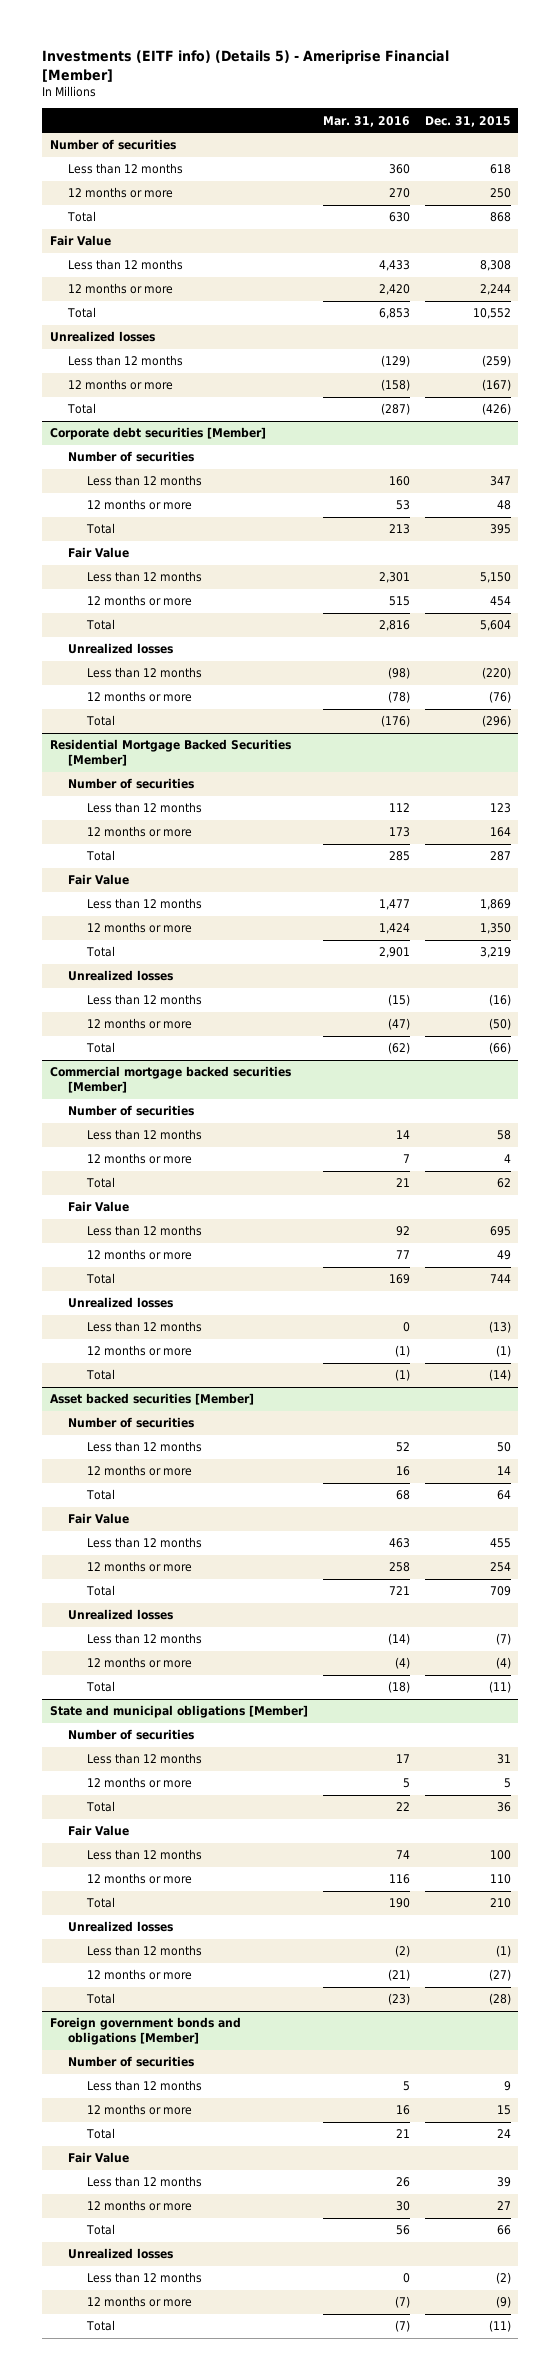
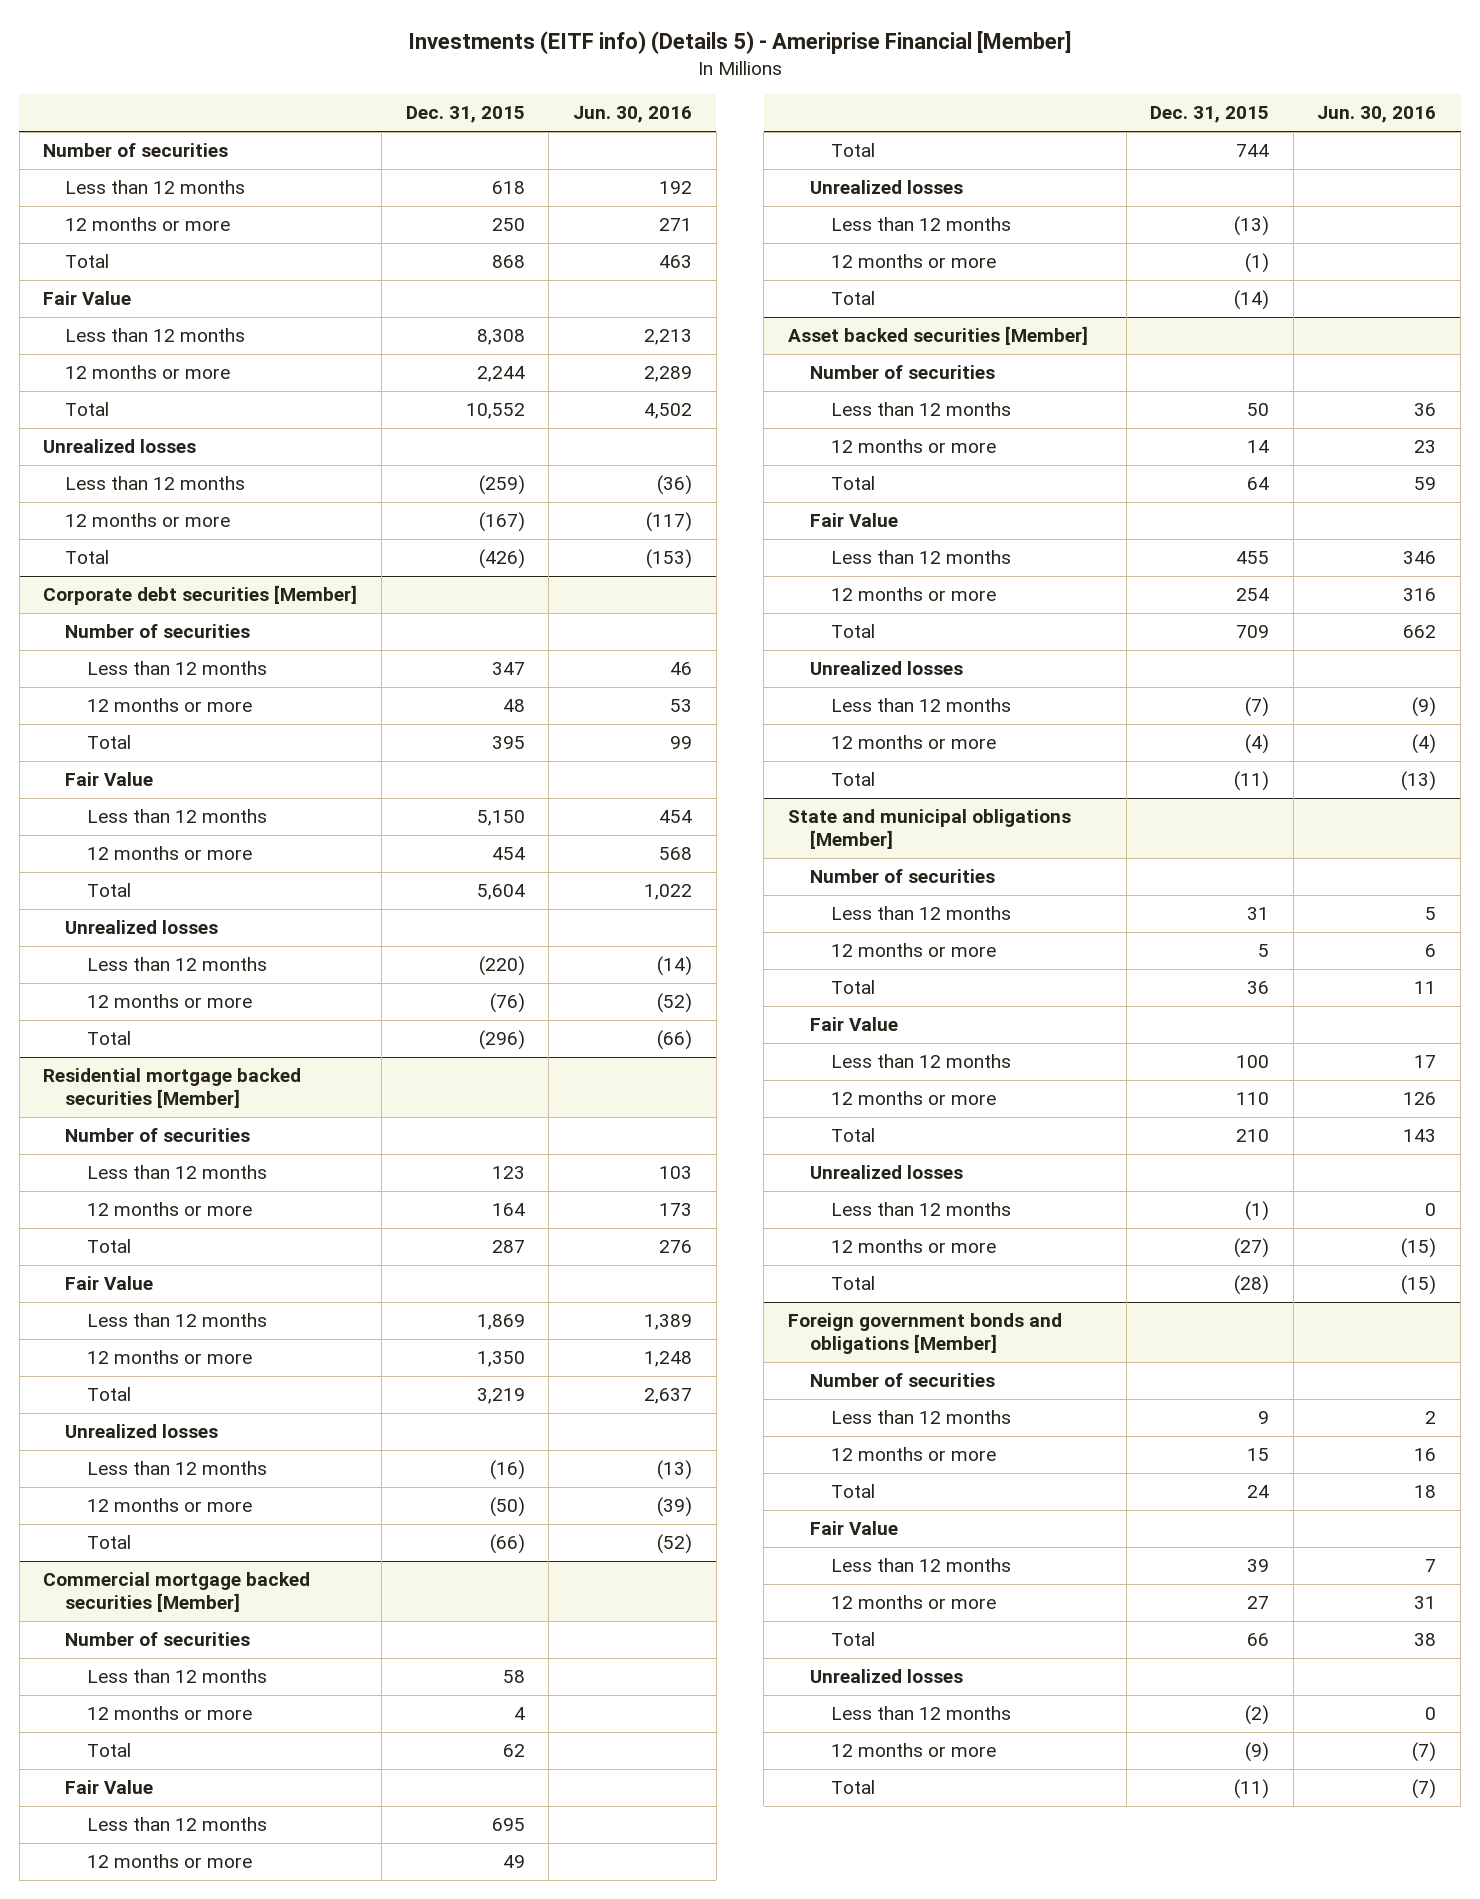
- | Mar. 31, 2016 | Dec. 31, 2015
+ | Dec. 31, 2015 | Jun. 30, 2016
- Residential Mortgage Backed Securities [Member]
+ Residential mortgage backed securities [Member]

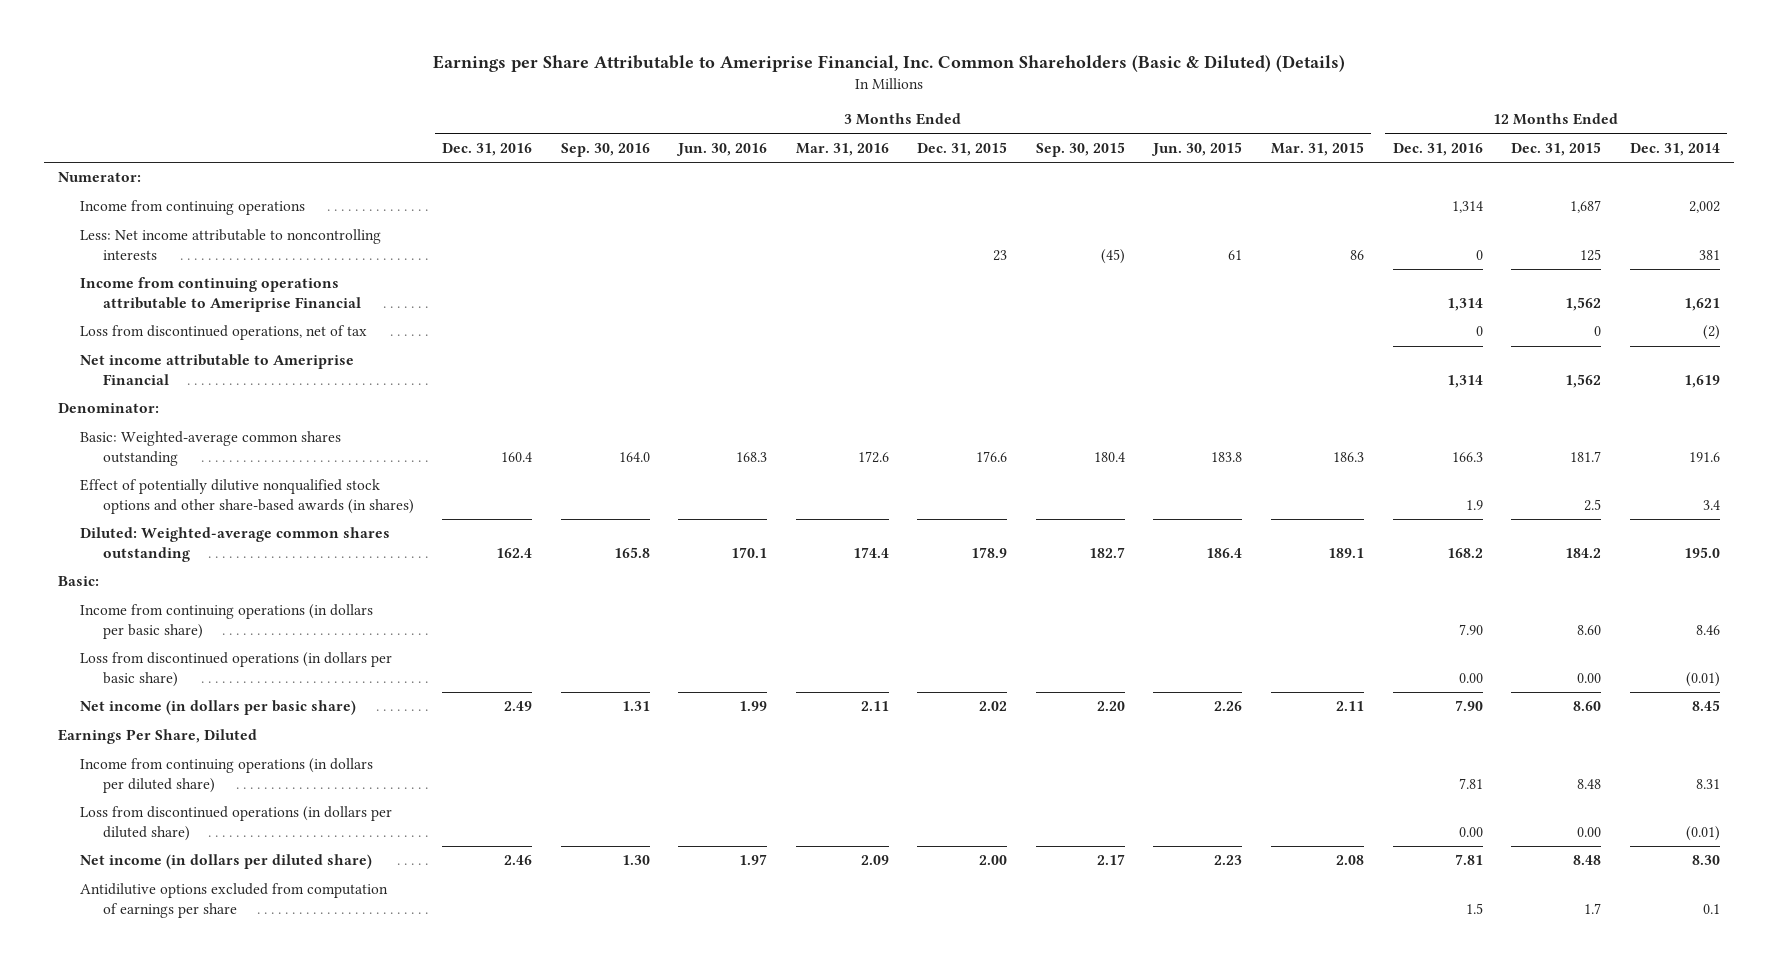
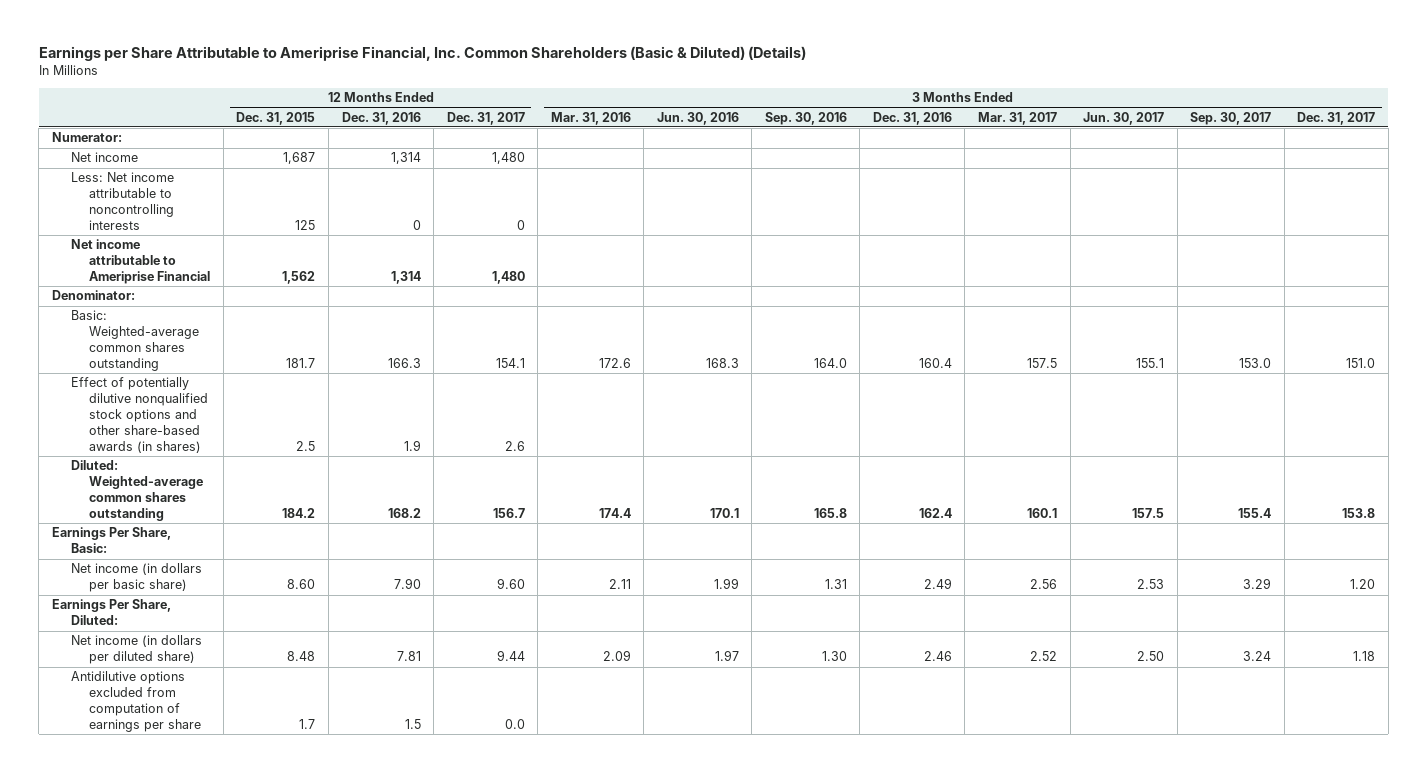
- | 3 Months Ended Dec. 31, 2016 | 3 Months Ended Sep. 30, 2016 | 3 Months Ended Jun. 30, 2016 | 3 Months Ended Mar. 31, 2016 | 3 Months Ended Dec. 31, 2015 | 3 Months Ended Sep. 30, 2015 | 3 Months Ended Jun. 30, 2015 | 3 Months Ended Mar. 31, 2015 | 12 Months Ended Dec. 31, 2016 | 12 Months Ended Dec. 31, 2015 | 12 Months Ended Dec. 31, 2014
+ | 12 Months Ended Dec. 31, 2015 | 12 Months Ended Dec. 31, 2016 | 12 Months Ended Dec. 31, 2017 | 3 Months Ended Mar. 31, 2016 | 3 Months Ended Jun. 30, 2016 | 3 Months Ended Sep. 30, 2016 | 3 Months Ended Dec. 31, 2016 | 3 Months Ended Mar. 31, 2017 | 3 Months Ended Jun. 30, 2017 | 3 Months Ended Sep. 30, 2017 | 3 Months Ended Dec. 31, 2017
- Income from continuing operations | | | | | | | | | 1,314 | 1,687 | 2,002
+ Net income | 1,687 | 1,314 | 1,480 | | | | | | | |
- Income from continuing operations attributable to Ameriprise Financial | | | | | | | | | 1,314 | 1,562 | 1,621
- Loss from discontinued operations, net of tax | | | | | | | | | 0 | 0 | (2)
- Basic:
- Income from continuing operations (in dollars per basic share) | | | | | | | | | 7.90 | 8.60 | 8.46
- Loss from discontinued operations (in dollars per basic share) | | | | | | | | | 0.00 | 0.00 | (0.01)
+ Earnings Per Share, Basic:
- Earnings Per Share, Diluted
- Income from continuing operations (in dollars per diluted share) | | | | | | | | | 7.81 | 8.48 | 8.31
- Loss from discontinued operations (in dollars per diluted share) | | | | | | | | | 0.00 | 0.00 | (0.01)
+ Earnings Per Share, Diluted:

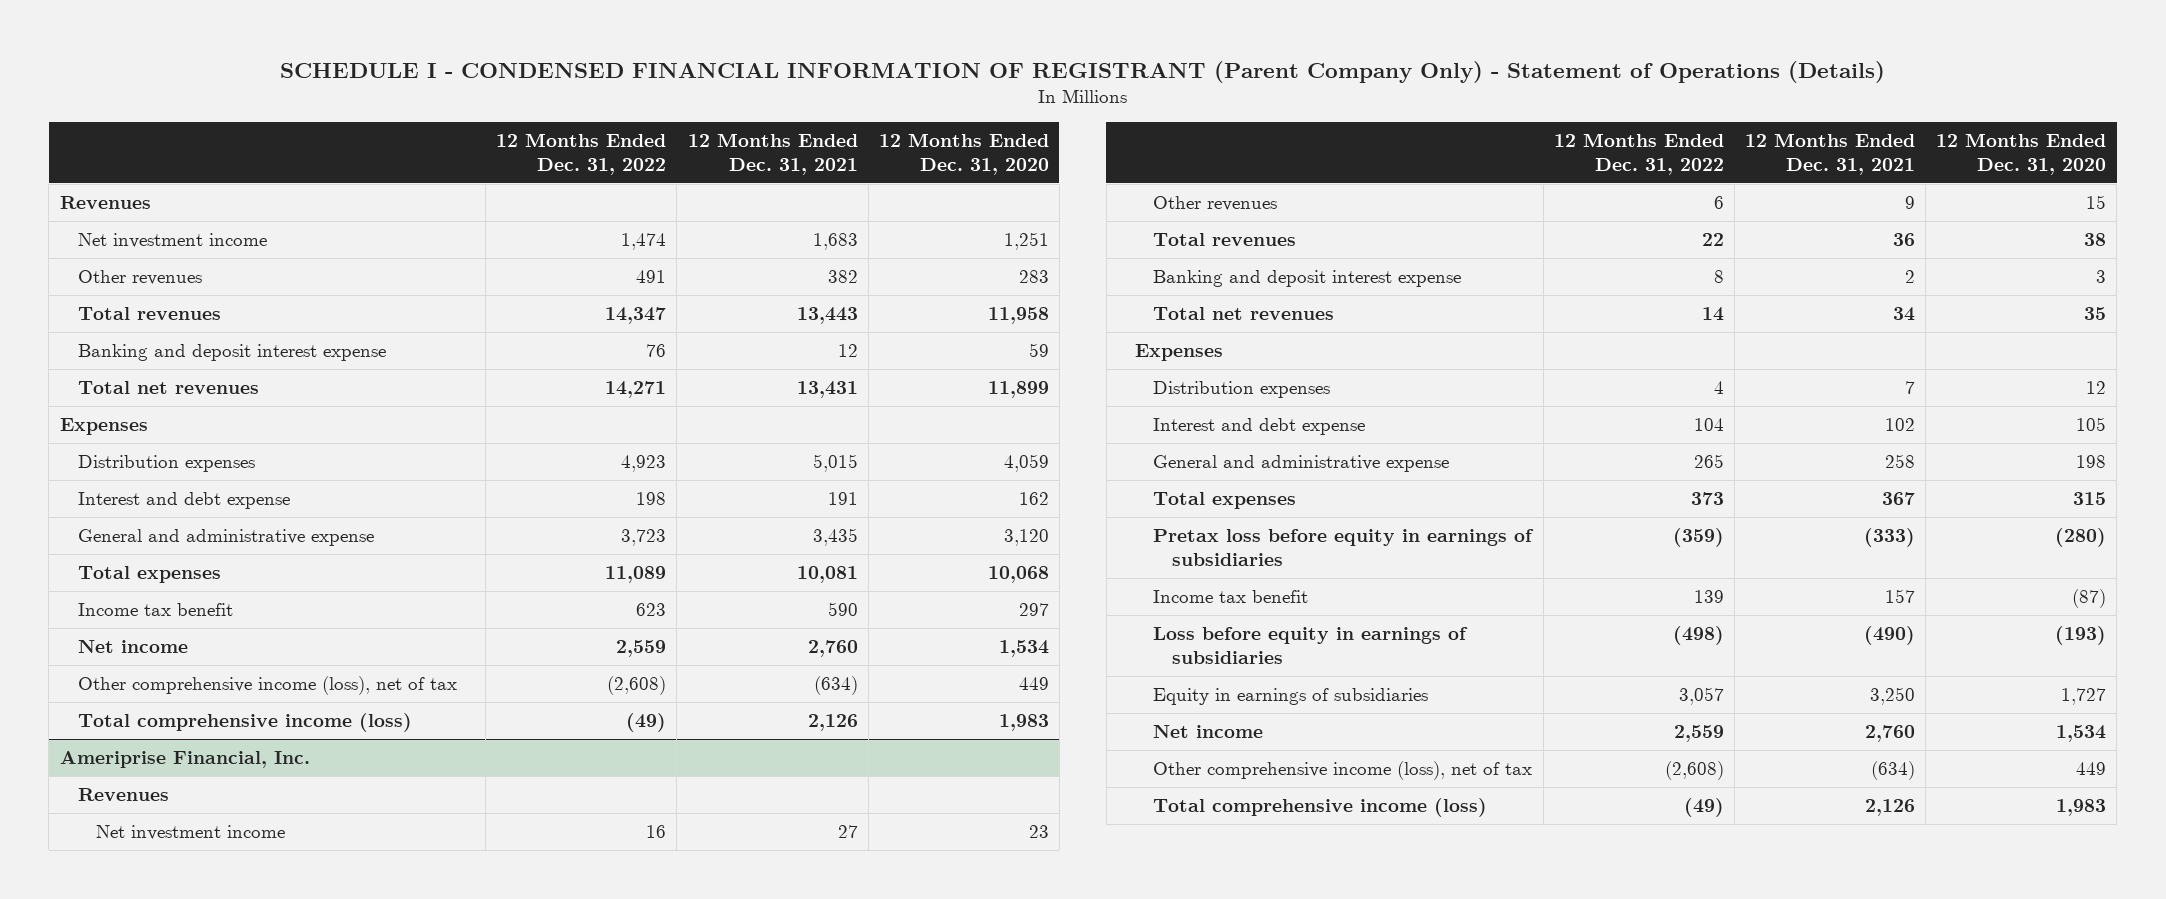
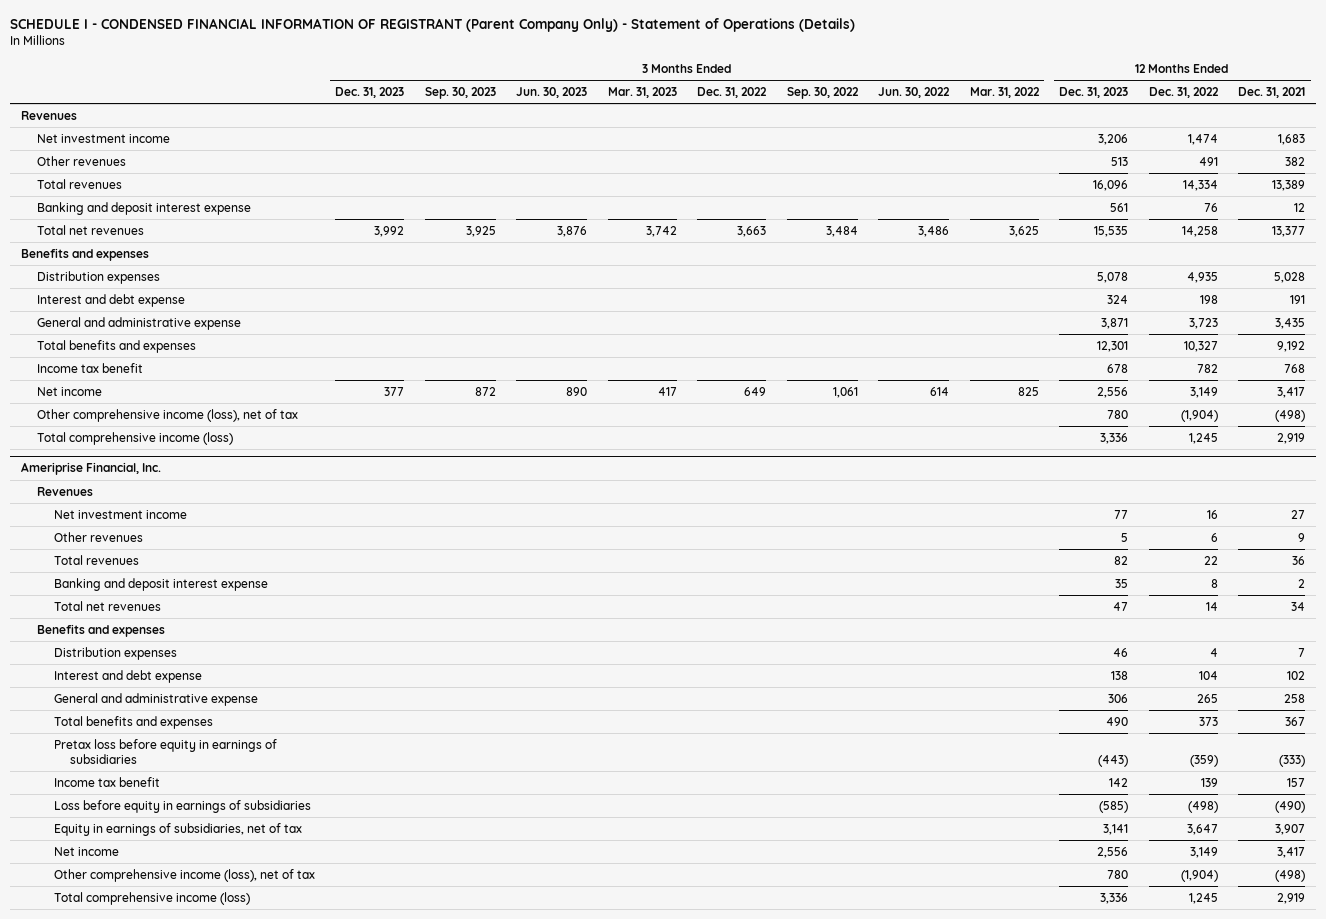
- | 12 Months Ended Dec. 31, 2022 | 12 Months Ended Dec. 31, 2021 | 12 Months Ended Dec. 31, 2020
+ | 3 Months Ended Dec. 31, 2023 | 3 Months Ended Sep. 30, 2023 | 3 Months Ended Jun. 30, 2023 | 3 Months Ended Mar. 31, 2023 | 3 Months Ended Dec. 31, 2022 | 3 Months Ended Sep. 30, 2022 | 3 Months Ended Jun. 30, 2022 | 3 Months Ended Mar. 31, 2022 | 12 Months Ended Dec. 31, 2023 | 12 Months Ended Dec. 31, 2022 | 12 Months Ended Dec. 31, 2021
- Total revenues | 14,347 | 13,443 | 11,958
+ Total revenues | | | | | | | | | 16,096 | 14,334 | 13,389
- Total net revenues | 14,271 | 13,431 | 11,899
- Expenses
- Distribution expenses | 4,923 | 5,015 | 4,059
+ Total net revenues | 3,992 | 3,925 | 3,876 | 3,742 | 3,663 | 3,484 | 3,486 | 3,625 | 15,535 | 14,258 | 13,377
+ Benefits and expenses
+ Distribution expenses | | | | | | | | | 5,078 | 4,935 | 5,028
- Total expenses | 11,089 | 10,081 | 10,068
- Income tax benefit | 623 | 590 | 297
- Net income | 2,559 | 2,760 | 1,534
- Other comprehensive income (loss), net of tax | (2,608) | (634) | 449
- Total comprehensive income (loss) | (49) | 2,126 | 1,983
+ Total benefits and expenses | | | | | | | | | 12,301 | 10,327 | 9,192
+ Income tax benefit | | | | | | | | | 678 | 782 | 768
+ Net income | 377 | 872 | 890 | 417 | 649 | 1,061 | 614 | 825 | 2,556 | 3,149 | 3,417
+ Other comprehensive income (loss), net of tax | | | | | | | | | 780 | (1,904) | (498)
+ Total comprehensive income (loss) | | | | | | | | | 3,336 | 1,245 | 2,919
@ Ameriprise Financial, Inc.
- Expenses
+ Benefits and expenses
- Total expenses | 373 | 367 | 315
+ Total benefits and expenses | | | | | | | | | 490 | 373 | 367
- Equity in earnings of subsidiaries | 3,057 | 3,250 | 1,727
- Net income | 2,559 | 2,760 | 1,534
- Other comprehensive income (loss), net of tax | (2,608) | (634) | 449
- Total comprehensive income (loss) | (49) | 2,126 | 1,983
+ Equity in earnings of subsidiaries, net of tax | | | | | | | | | 3,141 | 3,647 | 3,907
+ Net income | | | | | | | | | 2,556 | 3,149 | 3,417
+ Other comprehensive income (loss), net of tax | | | | | | | | | 780 | (1,904) | (498)
+ Total comprehensive income (loss) | | | | | | | | | 3,336 | 1,245 | 2,919

